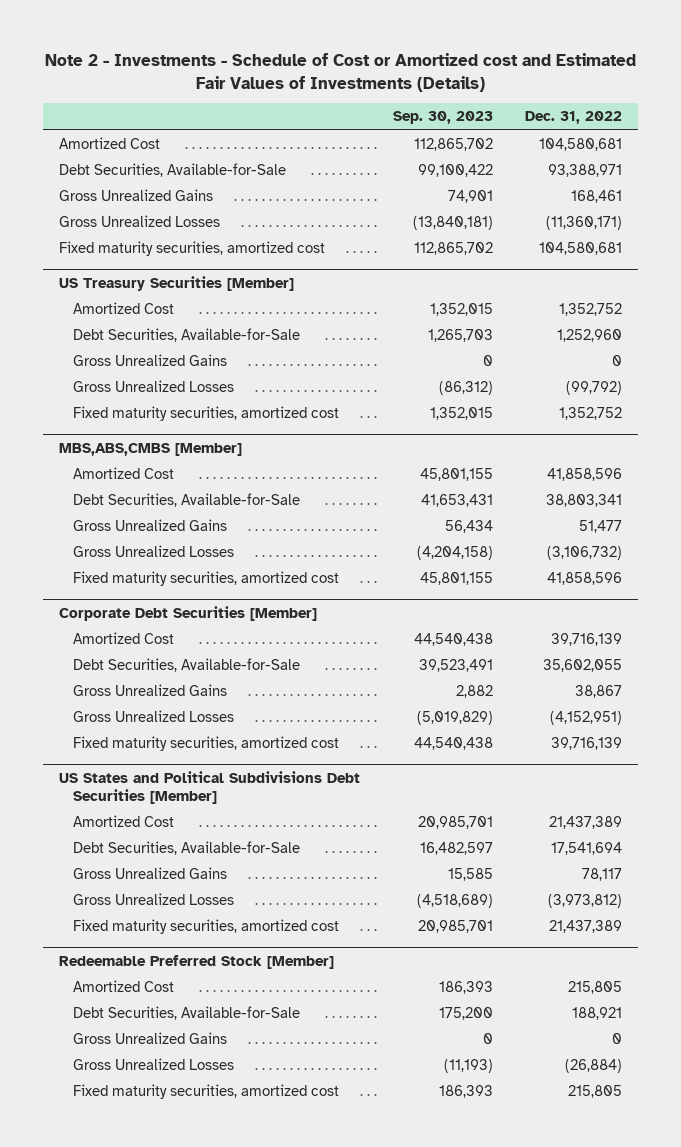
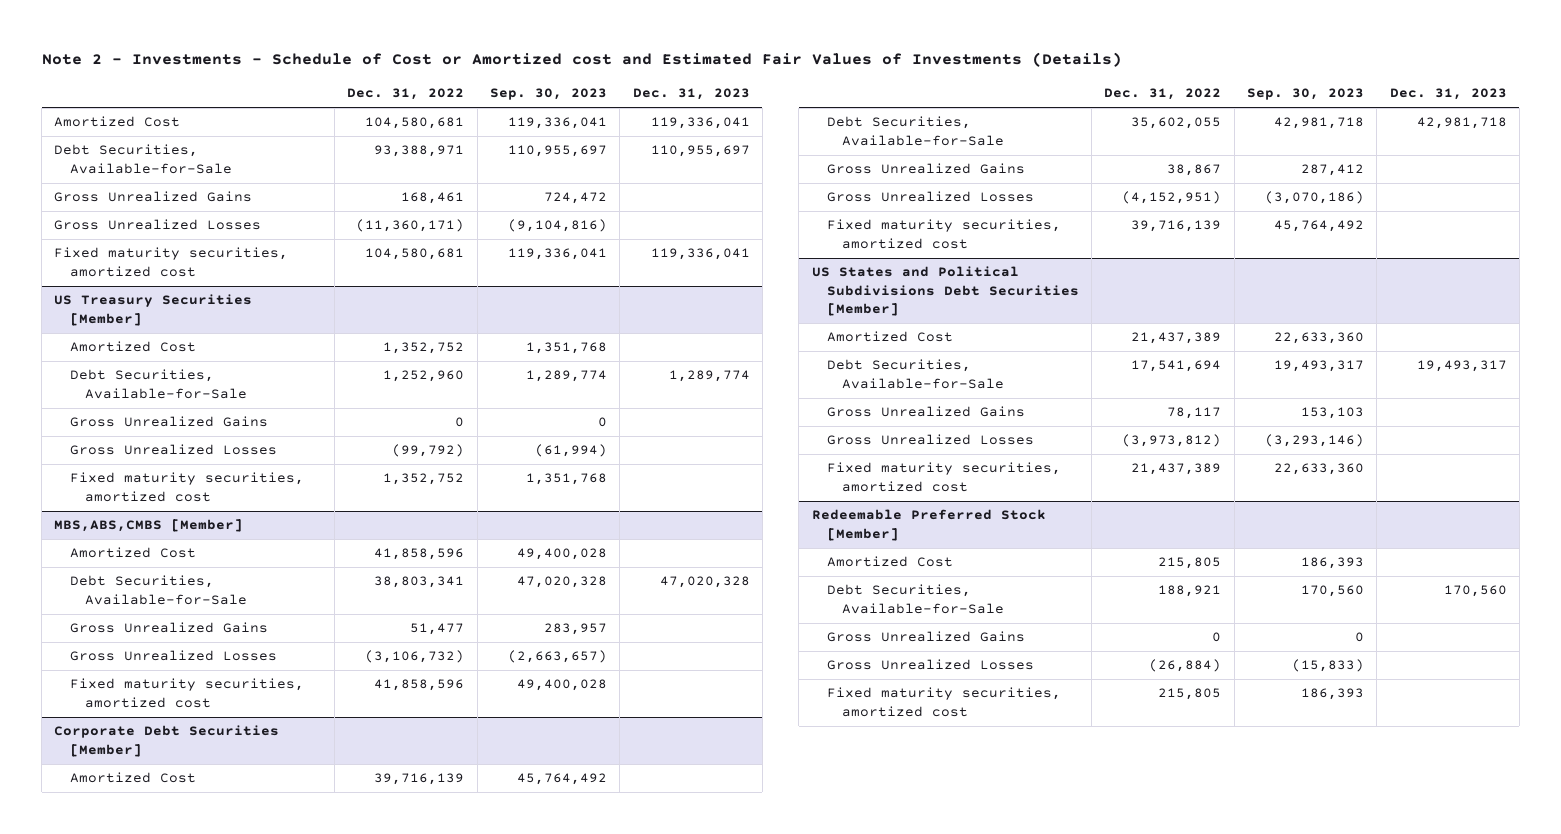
- | Sep. 30, 2023 | Dec. 31, 2022
+ | Dec. 31, 2022 | Sep. 30, 2023 | Dec. 31, 2023
- Amortized Cost | 112,865,702 | 104,580,681
- Debt Securities, Available-for-Sale | 99,100,422 | 93,388,971
- Gross Unrealized Gains | 74,901 | 168,461
- Gross Unrealized Losses | (13,840,181) | (11,360,171)
- Fixed maturity securities, amortized cost | 112,865,702 | 104,580,681
+ Amortized Cost | 104,580,681 | 119,336,041 | 119,336,041
+ Debt Securities, Available-for-Sale | 93,388,971 | 110,955,697 | 110,955,697
+ Gross Unrealized Gains | 168,461 | 724,472 |
+ Gross Unrealized Losses | (11,360,171) | (9,104,816) |
+ Fixed maturity securities, amortized cost | 104,580,681 | 119,336,041 | 119,336,041
@ US Treasury Securities [Member]
- Amortized Cost | 1,352,015 | 1,352,752
- Debt Securities, Available-for-Sale | 1,265,703 | 1,252,960
+ Amortized Cost | 1,352,752 | 1,351,768 |
+ Debt Securities, Available-for-Sale | 1,252,960 | 1,289,774 | 1,289,774
- Gross Unrealized Losses | (86,312) | (99,792)
- Fixed maturity securities, amortized cost | 1,352,015 | 1,352,752
+ Gross Unrealized Losses | (99,792) | (61,994) |
+ Fixed maturity securities, amortized cost | 1,352,752 | 1,351,768 |
@ MBS,ABS,CMBS [Member]
- Amortized Cost | 45,801,155 | 41,858,596
- Debt Securities, Available-for-Sale | 41,653,431 | 38,803,341
- Gross Unrealized Gains | 56,434 | 51,477
- Gross Unrealized Losses | (4,204,158) | (3,106,732)
- Fixed maturity securities, amortized cost | 45,801,155 | 41,858,596
+ Amortized Cost | 41,858,596 | 49,400,028 |
+ Debt Securities, Available-for-Sale | 38,803,341 | 47,020,328 | 47,020,328
+ Gross Unrealized Gains | 51,477 | 283,957 |
+ Gross Unrealized Losses | (3,106,732) | (2,663,657) |
+ Fixed maturity securities, amortized cost | 41,858,596 | 49,400,028 |
@ Corporate Debt Securities [Member]
- Amortized Cost | 44,540,438 | 39,716,139
- Debt Securities, Available-for-Sale | 39,523,491 | 35,602,055
- Gross Unrealized Gains | 2,882 | 38,867
- Gross Unrealized Losses | (5,019,829) | (4,152,951)
- Fixed maturity securities, amortized cost | 44,540,438 | 39,716,139
+ Amortized Cost | 39,716,139 | 45,764,492 |
+ Debt Securities, Available-for-Sale | 35,602,055 | 42,981,718 | 42,981,718
+ Gross Unrealized Gains | 38,867 | 287,412 |
+ Gross Unrealized Losses | (4,152,951) | (3,070,186) |
+ Fixed maturity securities, amortized cost | 39,716,139 | 45,764,492 |
@ US States and Political Subdivisions Debt Securities [Member]
- Amortized Cost | 20,985,701 | 21,437,389
- Debt Securities, Available-for-Sale | 16,482,597 | 17,541,694
- Gross Unrealized Gains | 15,585 | 78,117
- Gross Unrealized Losses | (4,518,689) | (3,973,812)
- Fixed maturity securities, amortized cost | 20,985,701 | 21,437,389
+ Amortized Cost | 21,437,389 | 22,633,360 |
+ Debt Securities, Available-for-Sale | 17,541,694 | 19,493,317 | 19,493,317
+ Gross Unrealized Gains | 78,117 | 153,103 |
+ Gross Unrealized Losses | (3,973,812) | (3,293,146) |
+ Fixed maturity securities, amortized cost | 21,437,389 | 22,633,360 |
@ Redeemable Preferred Stock [Member]
- Debt Securities, Available-for-Sale | 175,200 | 188,921
+ Debt Securities, Available-for-Sale | 188,921 | 170,560 | 170,560
- Gross Unrealized Losses | (11,193) | (26,884)
+ Gross Unrealized Losses | (26,884) | (15,833) |

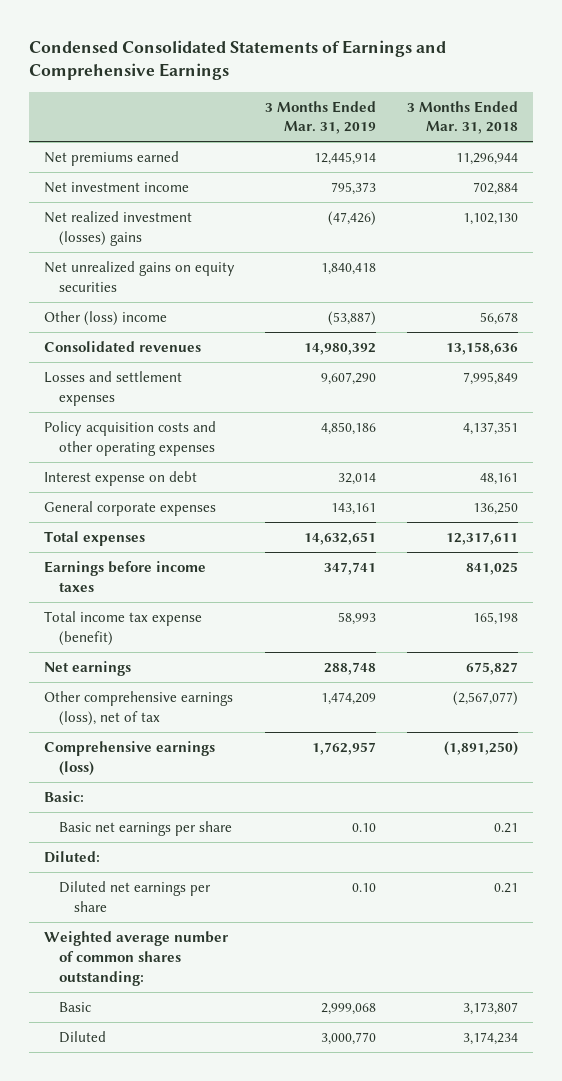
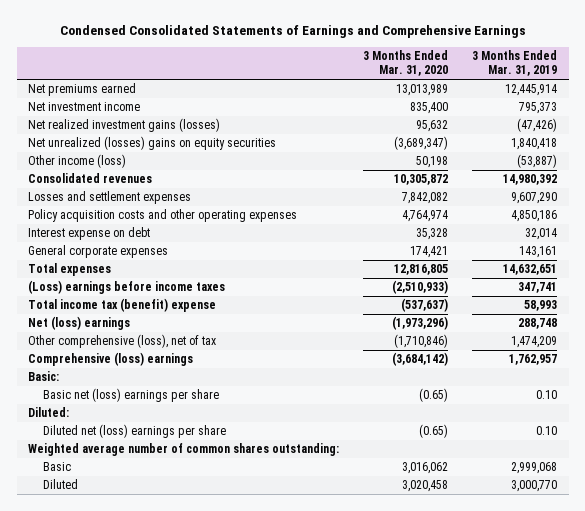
- | 3 Months Ended Mar. 31, 2019 | 3 Months Ended Mar. 31, 2018
+ | 3 Months Ended Mar. 31, 2020 | 3 Months Ended Mar. 31, 2019
- Net realized investment (losses) gains | (47,426) | 1,102,130
- Net unrealized gains on equity securities | 1,840,418 |
- Other (loss) income | (53,887) | 56,678
+ Net realized investment gains (losses) | 95,632 | (47,426)
+ Net unrealized (losses) gains on equity securities | (3,689,347) | 1,840,418
+ Other income (loss) | 50,198 | (53,887)
- Earnings before income taxes | 347,741 | 841,025
- Total income tax expense (benefit) | 58,993 | 165,198
- Net earnings | 288,748 | 675,827
- Other comprehensive earnings (loss), net of tax | 1,474,209 | (2,567,077)
- Comprehensive earnings (loss) | 1,762,957 | (1,891,250)
+ (Loss) earnings before income taxes | (2,510,933) | 347,741
+ Total income tax (benefit) expense | (537,637) | 58,993
+ Net (loss) earnings | (1,973,296) | 288,748
+ Other comprehensive (loss), net of tax | (1,710,846) | 1,474,209
+ Comprehensive (loss) earnings | (3,684,142) | 1,762,957
- Basic net earnings per share | 0.10 | 0.21
+ Basic net (loss) earnings per share | (0.65) | 0.10
- Diluted net earnings per share | 0.10 | 0.21
+ Diluted net (loss) earnings per share | (0.65) | 0.10

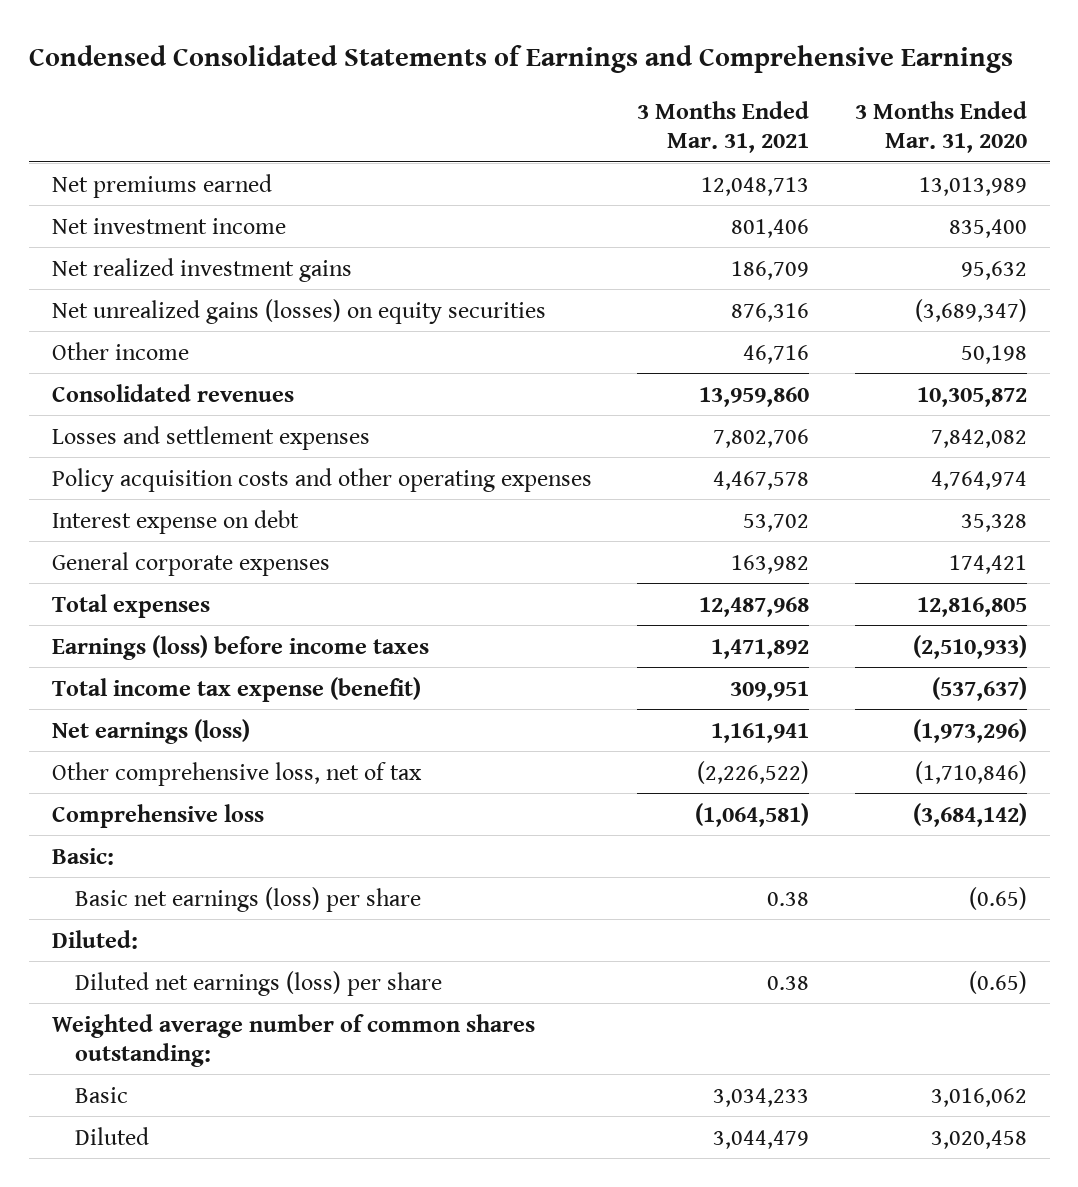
- | 3 Months Ended Mar. 31, 2020 | 3 Months Ended Mar. 31, 2019
+ | 3 Months Ended Mar. 31, 2021 | 3 Months Ended Mar. 31, 2020
- Net realized investment gains (losses) | 95,632 | (47,426)
- Net unrealized (losses) gains on equity securities | (3,689,347) | 1,840,418
- Other income (loss) | 50,198 | (53,887)
+ Net realized investment gains | 186,709 | 95,632
+ Net unrealized gains (losses) on equity securities | 876,316 | (3,689,347)
+ Other income | 46,716 | 50,198
- (Loss) earnings before income taxes | (2,510,933) | 347,741
- Total income tax (benefit) expense | (537,637) | 58,993
- Net (loss) earnings | (1,973,296) | 288,748
- Other comprehensive (loss), net of tax | (1,710,846) | 1,474,209
- Comprehensive (loss) earnings | (3,684,142) | 1,762,957
+ Earnings (loss) before income taxes | 1,471,892 | (2,510,933)
+ Total income tax expense (benefit) | 309,951 | (537,637)
+ Net earnings (loss) | 1,161,941 | (1,973,296)
+ Other comprehensive loss, net of tax | (2,226,522) | (1,710,846)
+ Comprehensive loss | (1,064,581) | (3,684,142)
- Basic net (loss) earnings per share | (0.65) | 0.10
+ Basic net earnings (loss) per share | 0.38 | (0.65)
- Diluted net (loss) earnings per share | (0.65) | 0.10
+ Diluted net earnings (loss) per share | 0.38 | (0.65)

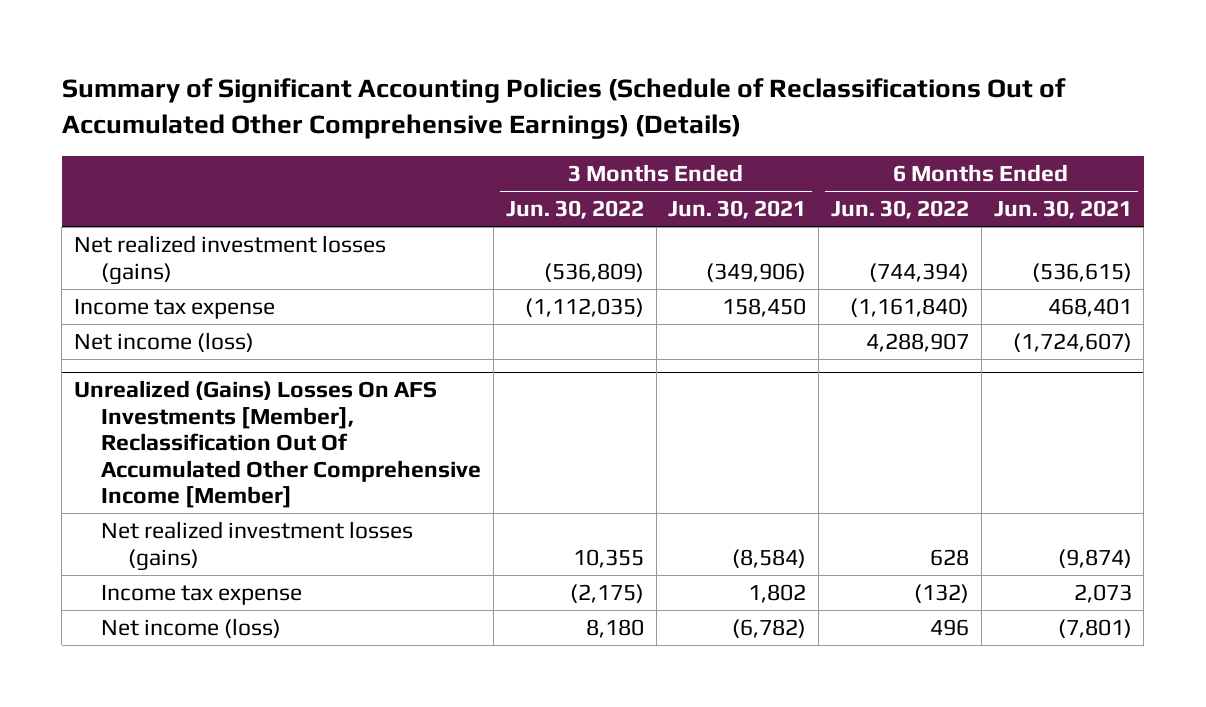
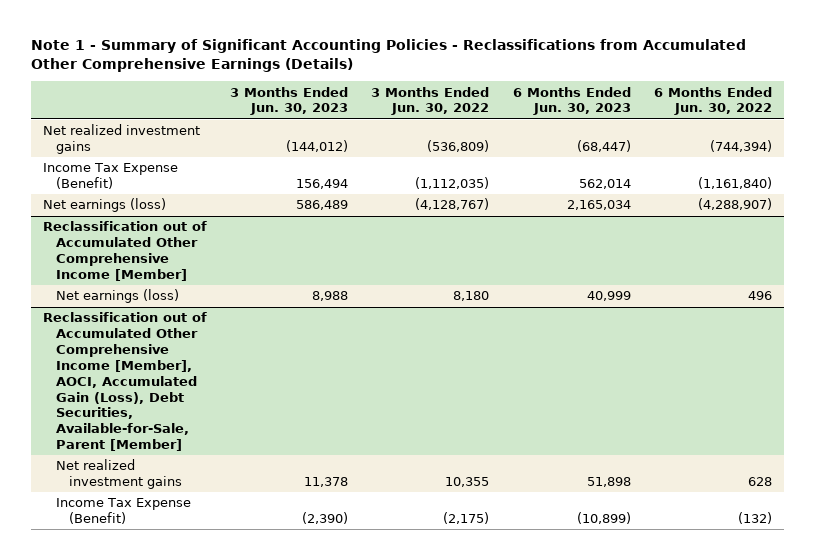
- Summary of Significant Accounting Policies (Schedule of Reclassifications Out of Accumulated Other Comprehensive Earnings) (Details)
+ Note 1 - Summary of Significant Accounting Policies - Reclassifications from Accumulated Other Comprehensive Earnings (Details)
- | 3 Months Ended Jun. 30, 2022 | 3 Months Ended Jun. 30, 2021 | 6 Months Ended Jun. 30, 2022 | 6 Months Ended Jun. 30, 2021
+ | 3 Months Ended Jun. 30, 2023 | 3 Months Ended Jun. 30, 2022 | 6 Months Ended Jun. 30, 2023 | 6 Months Ended Jun. 30, 2022
- Net realized investment losses (gains) | (536,809) | (349,906) | (744,394) | (536,615)
- Income tax expense | (1,112,035) | 158,450 | (1,161,840) | 468,401
- Net income (loss) | | | 4,288,907 | (1,724,607)
- Unrealized (Gains) Losses On AFS Investments [Member], Reclassification Out Of Accumulated Other Comprehensive Income [Member]
- Net realized investment losses (gains) | 10,355 | (8,584) | 628 | (9,874)
- Income tax expense | (2,175) | 1,802 | (132) | 2,073
- Net income (loss) | 8,180 | (6,782) | 496 | (7,801)
+ Net realized investment gains | (144,012) | (536,809) | (68,447) | (744,394)
+ Income Tax Expense (Benefit) | 156,494 | (1,112,035) | 562,014 | (1,161,840)
+ Net earnings (loss) | 586,489 | (4,128,767) | 2,165,034 | (4,288,907)
+ Reclassification out of Accumulated Other Comprehensive Income [Member]
+ Net earnings (loss) | 8,988 | 8,180 | 40,999 | 496
+ Reclassification out of Accumulated Other Comprehensive Income [Member], AOCI, Accumulated Gain (Loss), Debt Securities, Available-for-Sale, Parent [Member]
+ Net realized investment gains | 11,378 | 10,355 | 51,898 | 628
+ Income Tax Expense (Benefit) | (2,390) | (2,175) | (10,899) | (132)

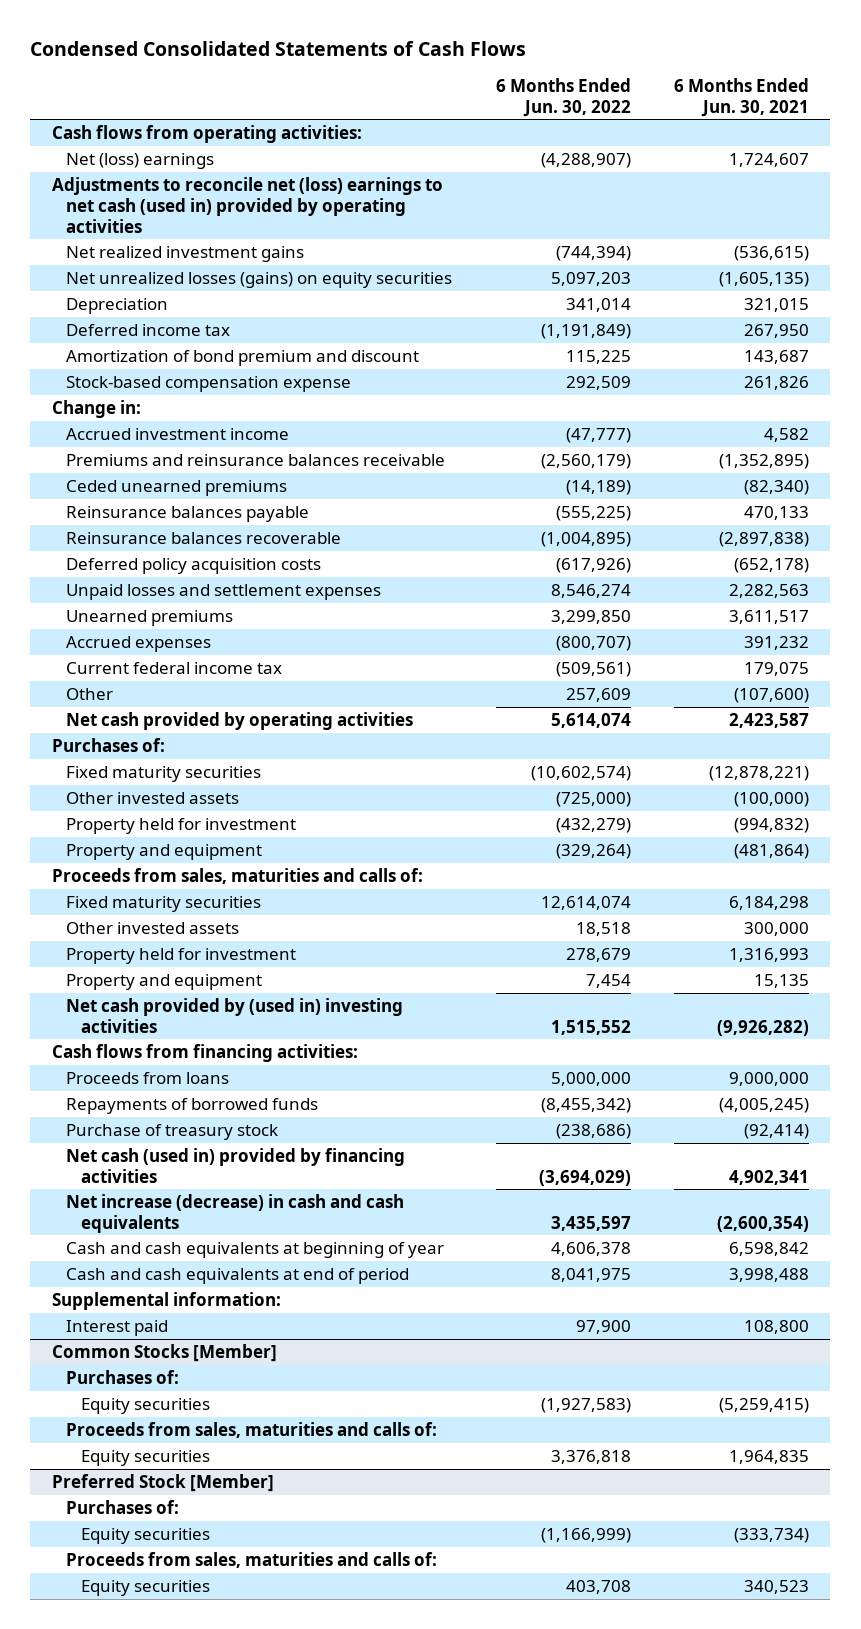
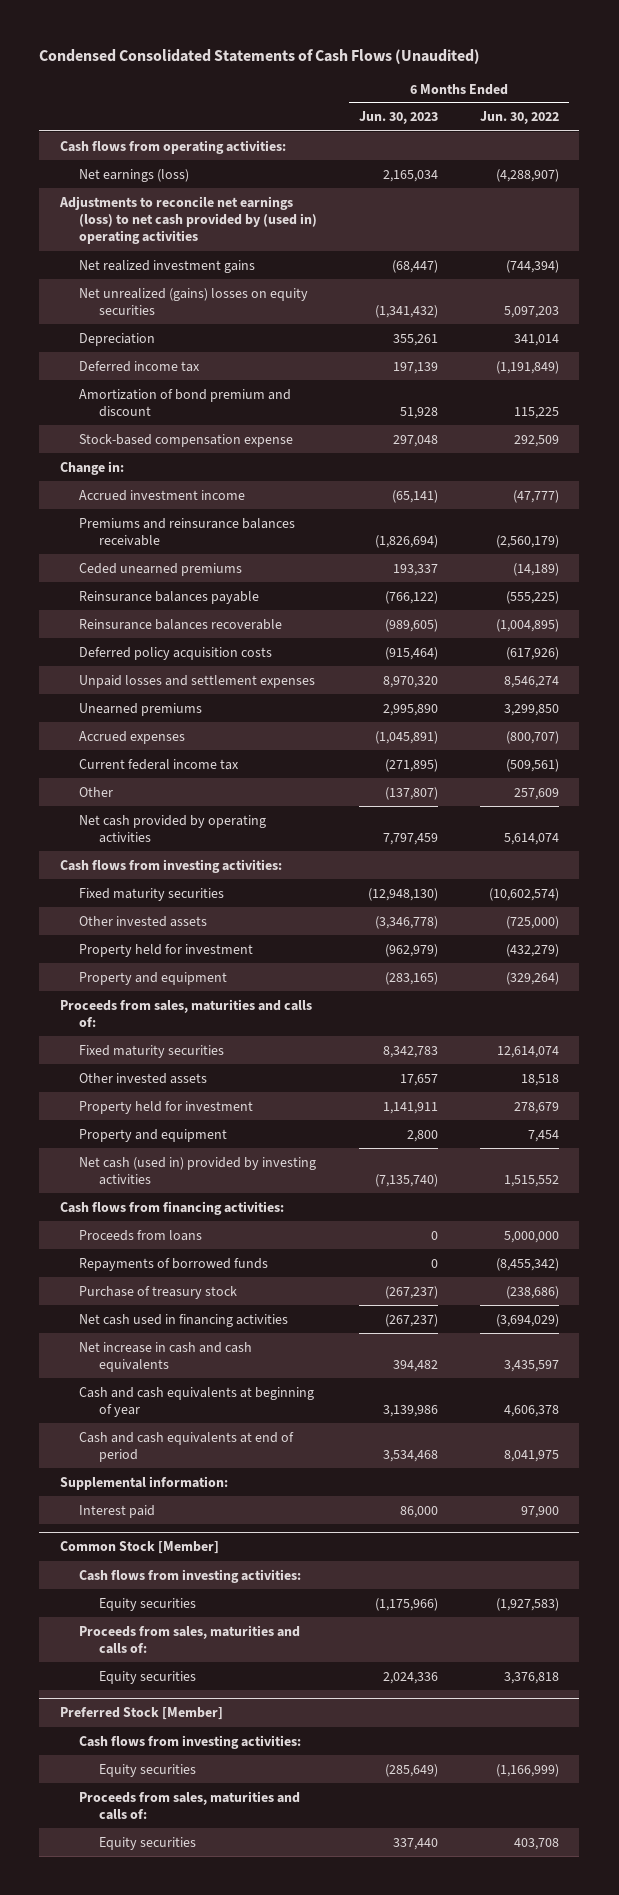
- Condensed Consolidated Statements of Cash Flows
+ Condensed Consolidated Statements of Cash Flows (Unaudited)
- | 6 Months Ended Jun. 30, 2022 | 6 Months Ended Jun. 30, 2021
+ | 6 Months Ended Jun. 30, 2023 | 6 Months Ended Jun. 30, 2022
- Net (loss) earnings | (4,288,907) | 1,724,607
- Adjustments to reconcile net (loss) earnings to net cash (used in) provided by operating activities
+ Net earnings (loss) | 2,165,034 | (4,288,907)
+ Adjustments to reconcile net earnings (loss) to net cash provided by (used in) operating activities
- Net unrealized losses (gains) on equity securities | 5,097,203 | (1,605,135)
+ Net unrealized (gains) losses on equity securities | (1,341,432) | 5,097,203
- Purchases of:
+ Cash flows from investing activities:
- Net cash provided by (used in) investing activities | 1,515,552 | (9,926,282)
+ Net cash (used in) provided by investing activities | (7,135,740) | 1,515,552
- Net cash (used in) provided by financing activities | (3,694,029) | 4,902,341
- Net increase (decrease) in cash and cash equivalents | 3,435,597 | (2,600,354)
+ Net cash used in financing activities | (267,237) | (3,694,029)
+ Net increase in cash and cash equivalents | 394,482 | 3,435,597
- Common Stocks [Member]
- Purchases of:
+ Common Stock [Member]
+ Cash flows from investing activities:
@ Preferred Stock [Member]
- Purchases of:
+ Cash flows from investing activities:

